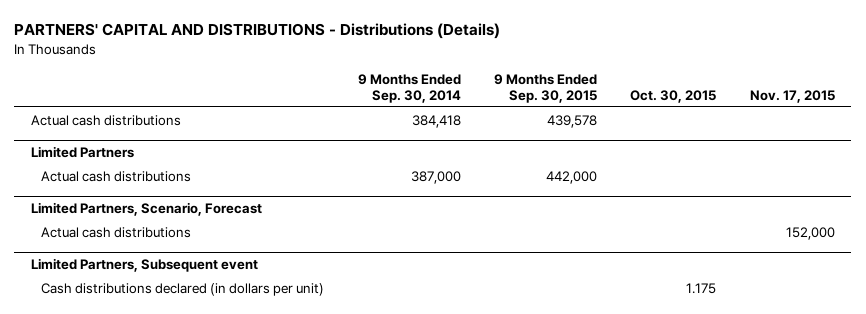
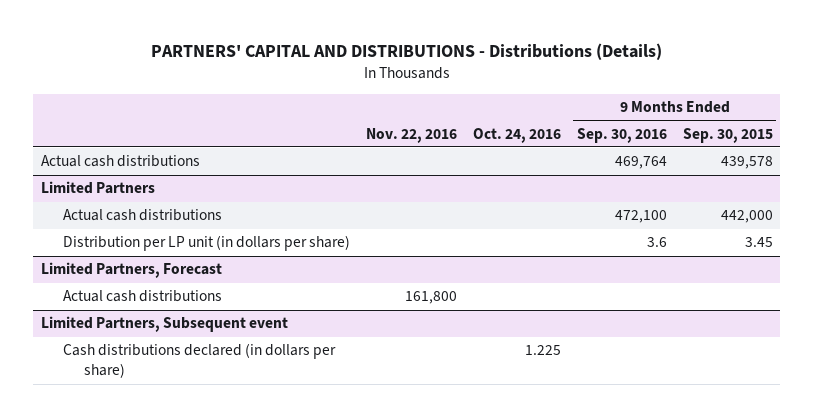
- | 9 Months Ended Sep. 30, 2014 | 9 Months Ended Sep. 30, 2015 | Oct. 30, 2015 | Nov. 17, 2015
+ | Nov. 22, 2016 | Oct. 24, 2016 | 9 Months Ended Sep. 30, 2016 | 9 Months Ended Sep. 30, 2015
- Limited Partners, Scenario, Forecast
@ Limited Partners
+ Distribution per LP unit (in dollars per share) | | | 3.6 | 3.45
+ Limited Partners, Forecast
@ Limited Partners, Subsequent event
- Cash distributions declared (in dollars per unit) | | | 1.175 |
+ Cash distributions declared (in dollars per share) | | 1.225 | |

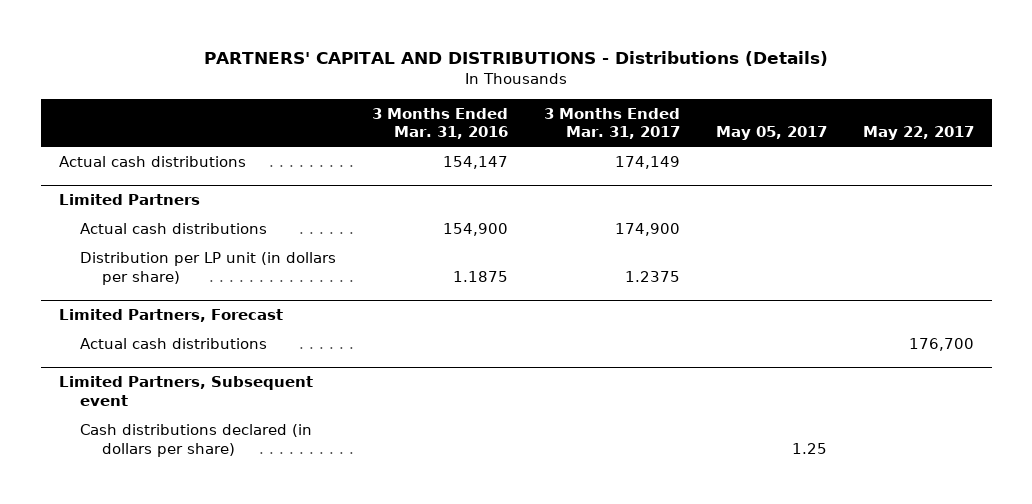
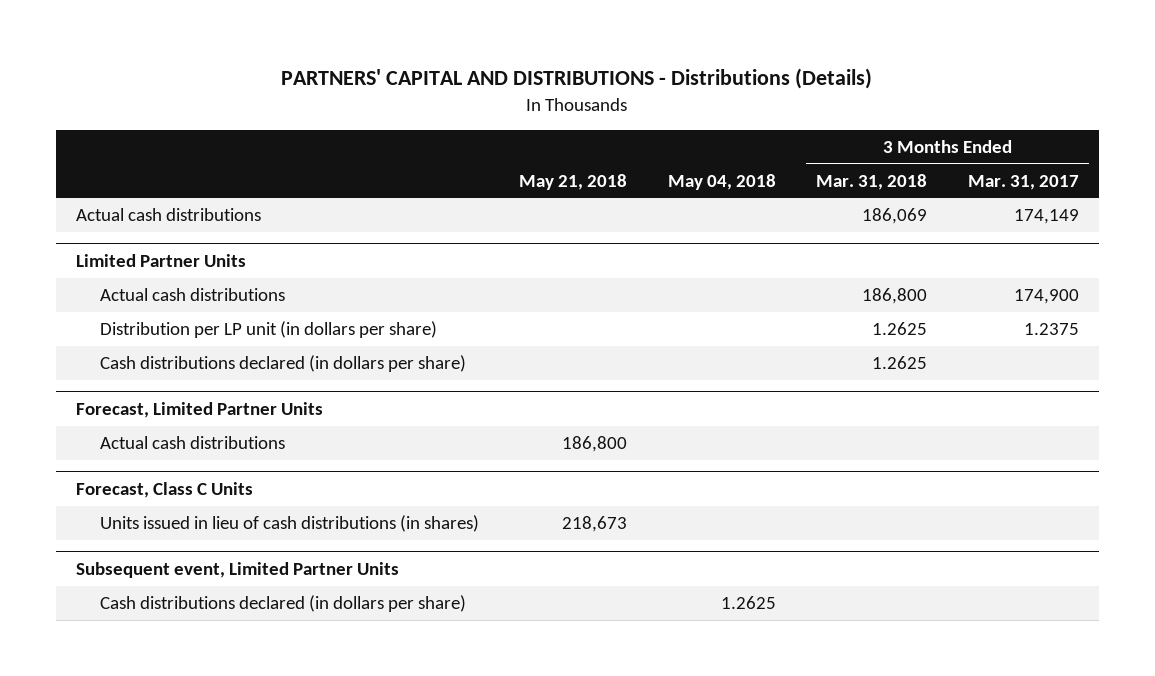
- | 3 Months Ended Mar. 31, 2016 | 3 Months Ended Mar. 31, 2017 | May 05, 2017 | May 22, 2017
+ | May 21, 2018 | May 04, 2018 | 3 Months Ended Mar. 31, 2018 | 3 Months Ended Mar. 31, 2017
- Limited Partners
+ Limited Partner Units
- Limited Partners, Forecast
+ Cash distributions declared (in dollars per share) | | | 1.2625 |
+ Forecast, Limited Partner Units
- Limited Partners, Subsequent event
+ Forecast, Class C Units
+ Units issued in lieu of cash distributions (in shares) | 218,673 | | |
+ Subsequent event, Limited Partner Units

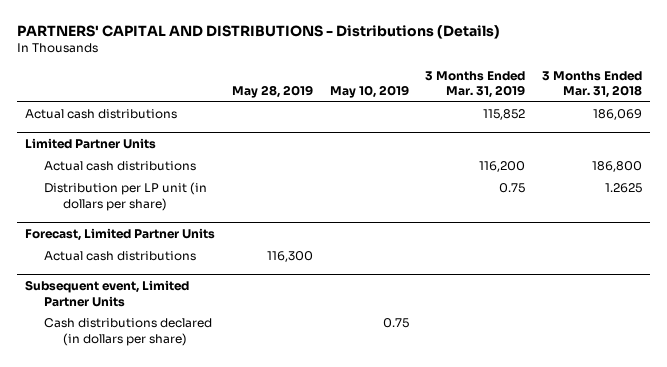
- | May 21, 2018 | May 04, 2018 | 3 Months Ended Mar. 31, 2018 | 3 Months Ended Mar. 31, 2017
+ | May 28, 2019 | May 10, 2019 | 3 Months Ended Mar. 31, 2019 | 3 Months Ended Mar. 31, 2018
@ Limited Partner Units
- Cash distributions declared (in dollars per share) | | | 1.2625 |
- Forecast, Class C Units
- Units issued in lieu of cash distributions (in shares) | 218,673 | | |

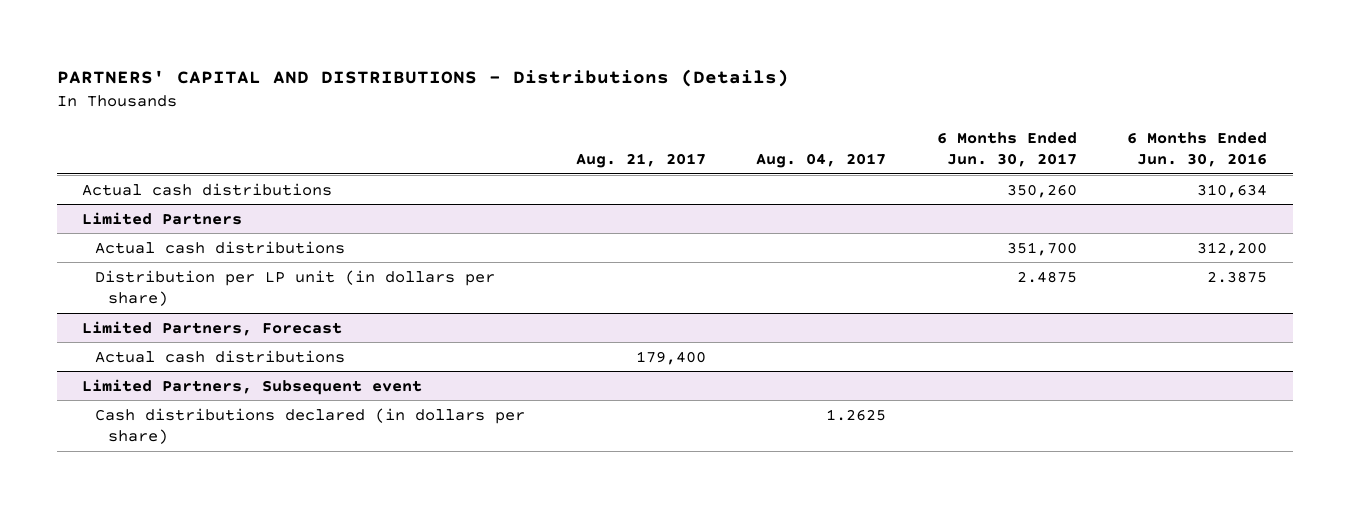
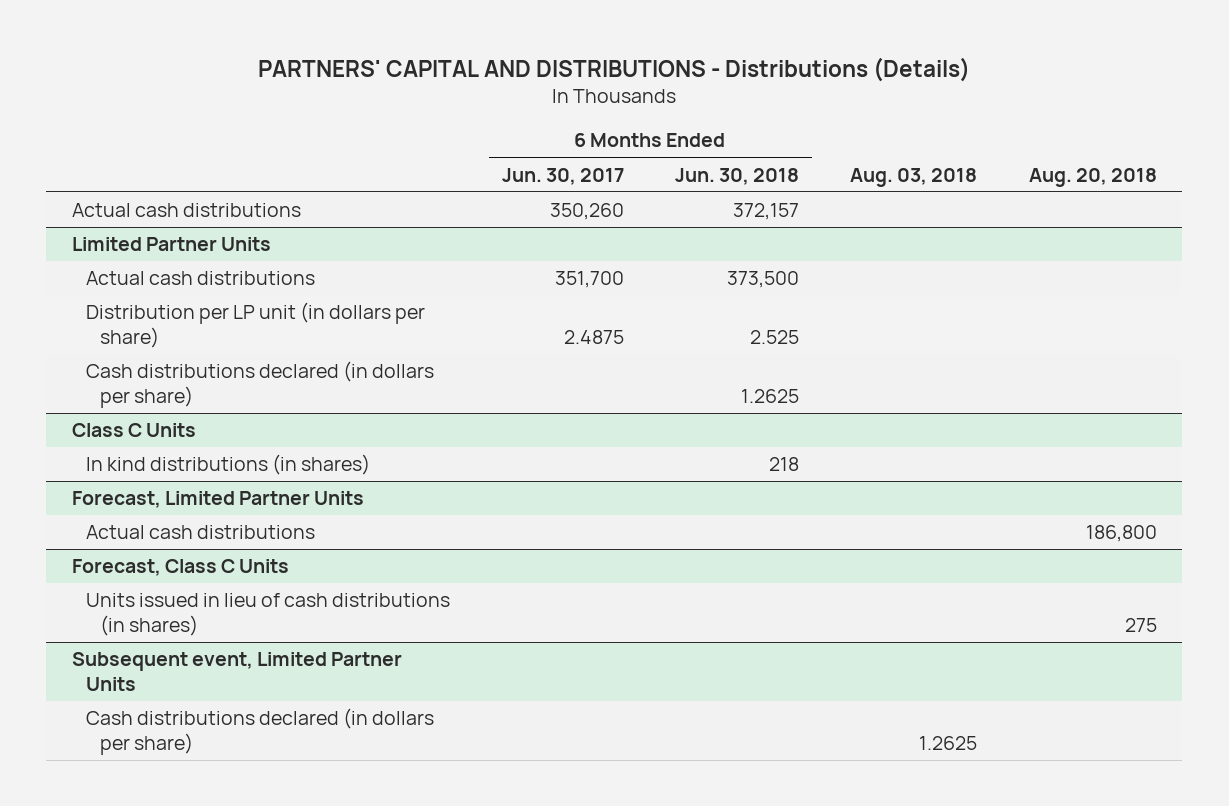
- | Aug. 21, 2017 | Aug. 04, 2017 | 6 Months Ended Jun. 30, 2017 | 6 Months Ended Jun. 30, 2016
+ | 6 Months Ended Jun. 30, 2017 | 6 Months Ended Jun. 30, 2018 | Aug. 03, 2018 | Aug. 20, 2018
- Limited Partners
+ Limited Partner Units
- Limited Partners, Forecast
+ Cash distributions declared (in dollars per share) | | 1.2625 | |
+ Class C Units
+ In kind distributions (in shares) | | 218 | |
+ Forecast, Limited Partner Units
- Limited Partners, Subsequent event
+ Forecast, Class C Units
+ Units issued in lieu of cash distributions (in shares) | | | | 275
+ Subsequent event, Limited Partner Units

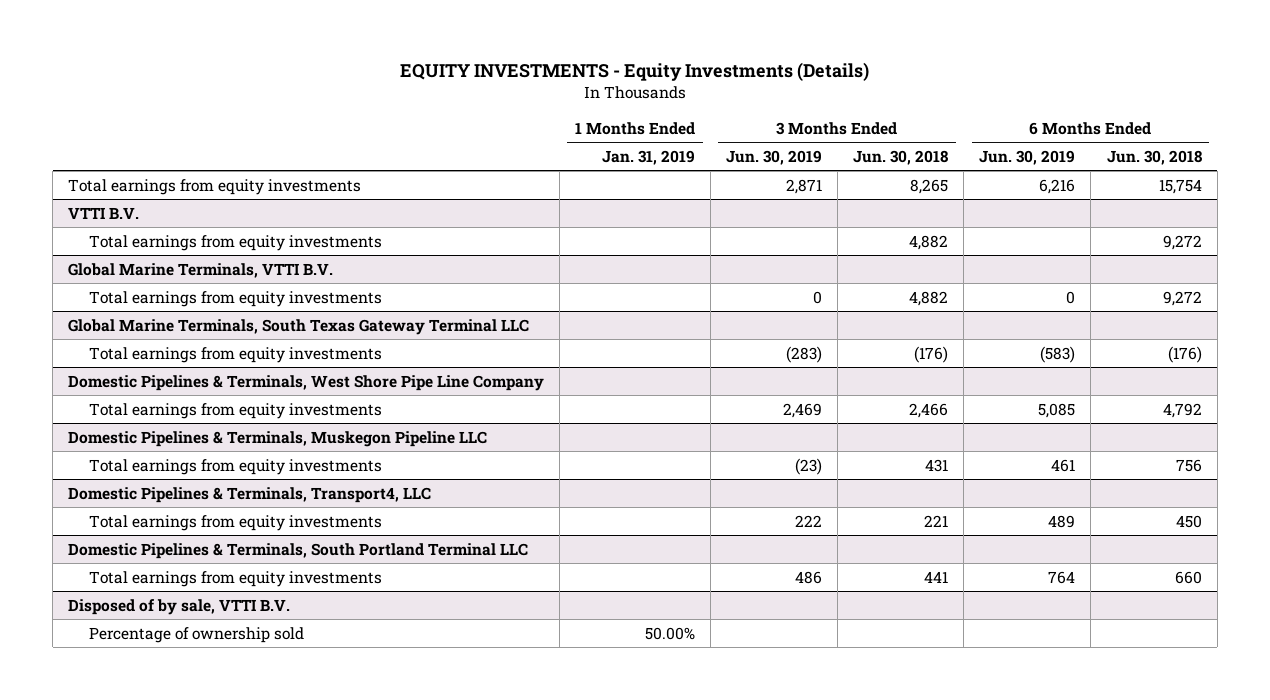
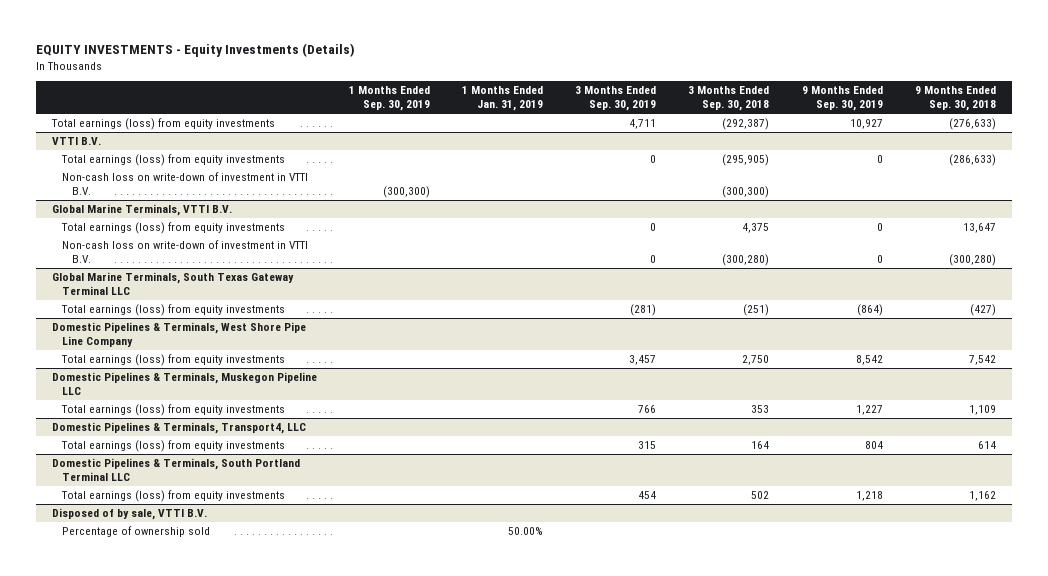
- | 1 Months Ended Jan. 31, 2019 | 3 Months Ended Jun. 30, 2019 | 3 Months Ended Jun. 30, 2018 | 6 Months Ended Jun. 30, 2019 | 6 Months Ended Jun. 30, 2018
+ | 1 Months Ended Sep. 30, 2019 | 1 Months Ended Jan. 31, 2019 | 3 Months Ended Sep. 30, 2019 | 3 Months Ended Sep. 30, 2018 | 9 Months Ended Sep. 30, 2019 | 9 Months Ended Sep. 30, 2018
- Total earnings from equity investments | | 2,871 | 8,265 | 6,216 | 15,754
+ Total earnings (loss) from equity investments | | | 4,711 | (292,387) | 10,927 | (276,633)
@ VTTI B.V.
- Total earnings from equity investments | | | 4,882 | | 9,272
+ Total earnings (loss) from equity investments | | | 0 | (295,905) | 0 | (286,633)
+ Non-cash loss on write-down of investment in VTTI B.V. | (300,300) | | | (300,300) | |
@ Global Marine Terminals, VTTI B.V.
- Total earnings from equity investments | | 0 | 4,882 | 0 | 9,272
+ Total earnings (loss) from equity investments | | | 0 | 4,375 | 0 | 13,647
+ Non-cash loss on write-down of investment in VTTI B.V. | | | 0 | (300,280) | 0 | (300,280)
@ Global Marine Terminals, South Texas Gateway Terminal LLC
- Total earnings from equity investments | | (283) | (176) | (583) | (176)
+ Total earnings (loss) from equity investments | | | (281) | (251) | (864) | (427)
@ Domestic Pipelines & Terminals, West Shore Pipe Line Company
- Total earnings from equity investments | | 2,469 | 2,466 | 5,085 | 4,792
+ Total earnings (loss) from equity investments | | | 3,457 | 2,750 | 8,542 | 7,542
@ Domestic Pipelines & Terminals, Muskegon Pipeline LLC
- Total earnings from equity investments | | (23) | 431 | 461 | 756
+ Total earnings (loss) from equity investments | | | 766 | 353 | 1,227 | 1,109
@ Domestic Pipelines & Terminals, Transport4, LLC
- Total earnings from equity investments | | 222 | 221 | 489 | 450
+ Total earnings (loss) from equity investments | | | 315 | 164 | 804 | 614
@ Domestic Pipelines & Terminals, South Portland Terminal LLC
- Total earnings from equity investments | | 486 | 441 | 764 | 660
+ Total earnings (loss) from equity investments | | | 454 | 502 | 1,218 | 1,162

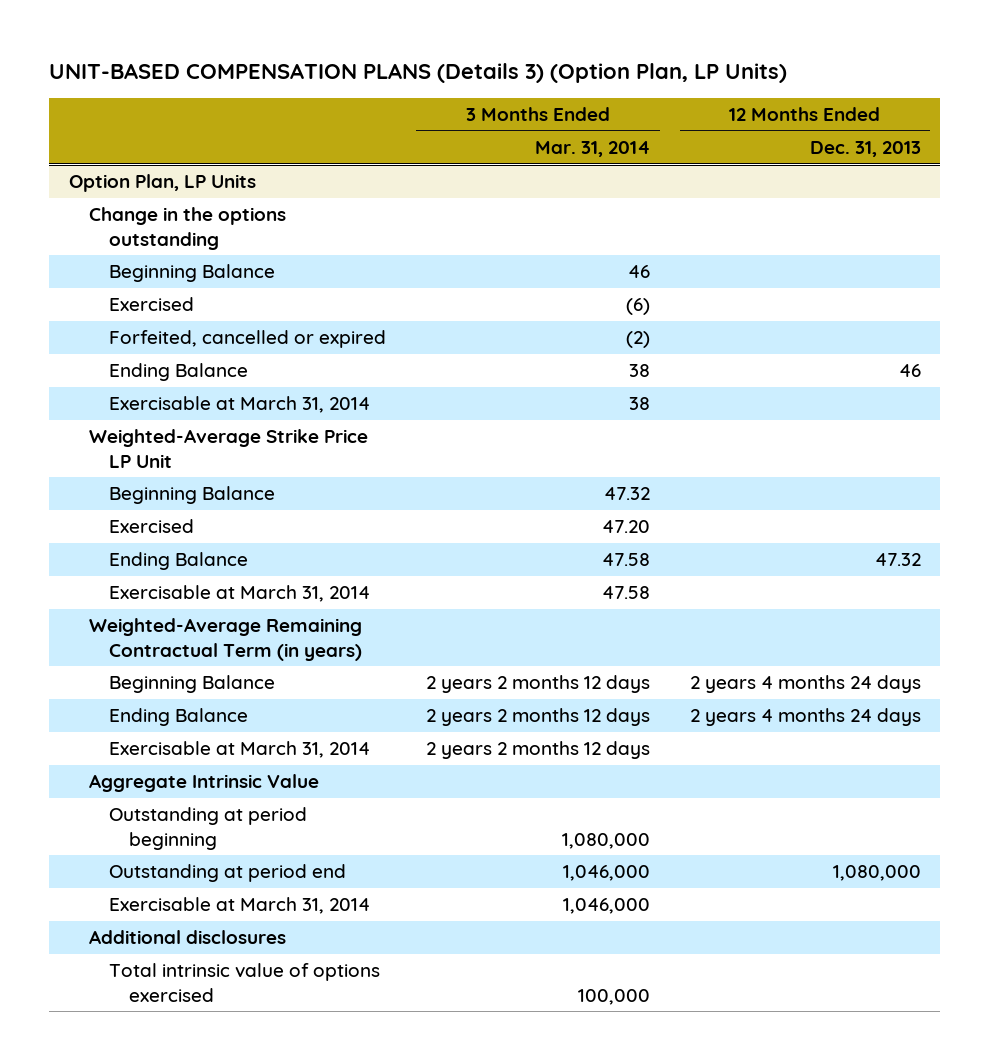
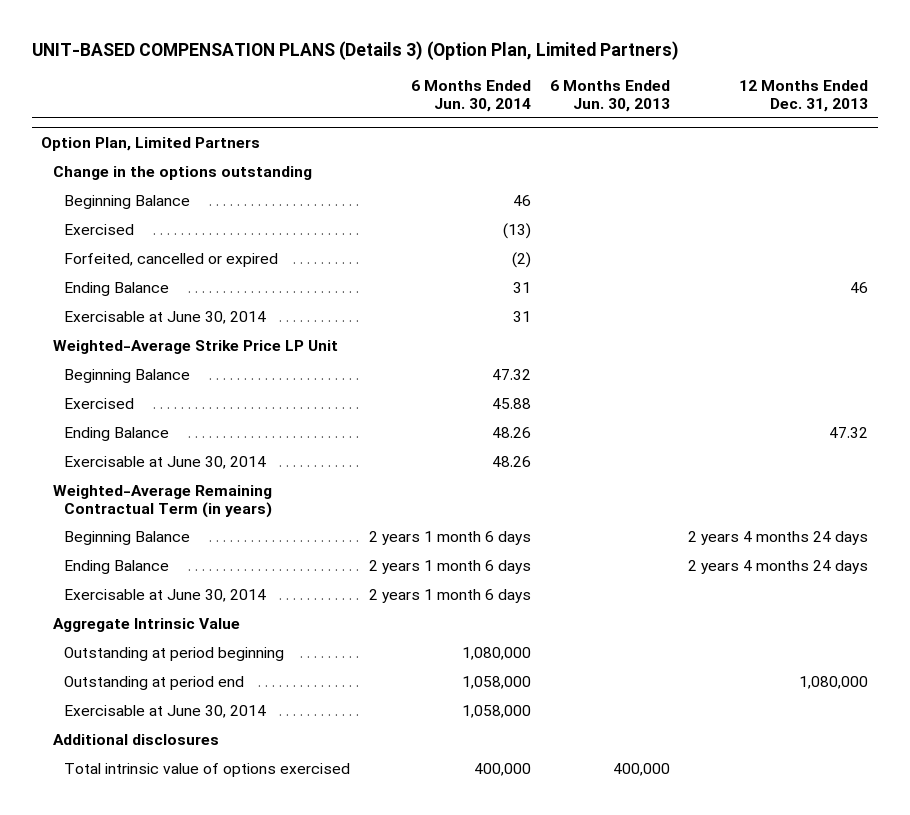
- UNIT-BASED COMPENSATION PLANS (Details 3) (Option Plan, LP Units)
+ UNIT-BASED COMPENSATION PLANS (Details 3) (Option Plan, Limited Partners)
- | 3 Months Ended Mar. 31, 2014 | 12 Months Ended Dec. 31, 2013
+ | 6 Months Ended Jun. 30, 2014 | 6 Months Ended Jun. 30, 2013 | 12 Months Ended Dec. 31, 2013
- Option Plan, LP Units
+ Option Plan, Limited Partners
- Exercisable at March 31, 2014 | 38 |
+ Exercisable at June 30, 2014 | 31 | |
- Exercisable at March 31, 2014 | 47.58 |
+ Exercisable at June 30, 2014 | 48.26 | |
- Exercisable at March 31, 2014 | 2 years 2 months 12 days |
+ Exercisable at June 30, 2014 | 2 years 1 month 6 days | |
- Exercisable at March 31, 2014 | 1,046,000 |
+ Exercisable at June 30, 2014 | 1,058,000 | |

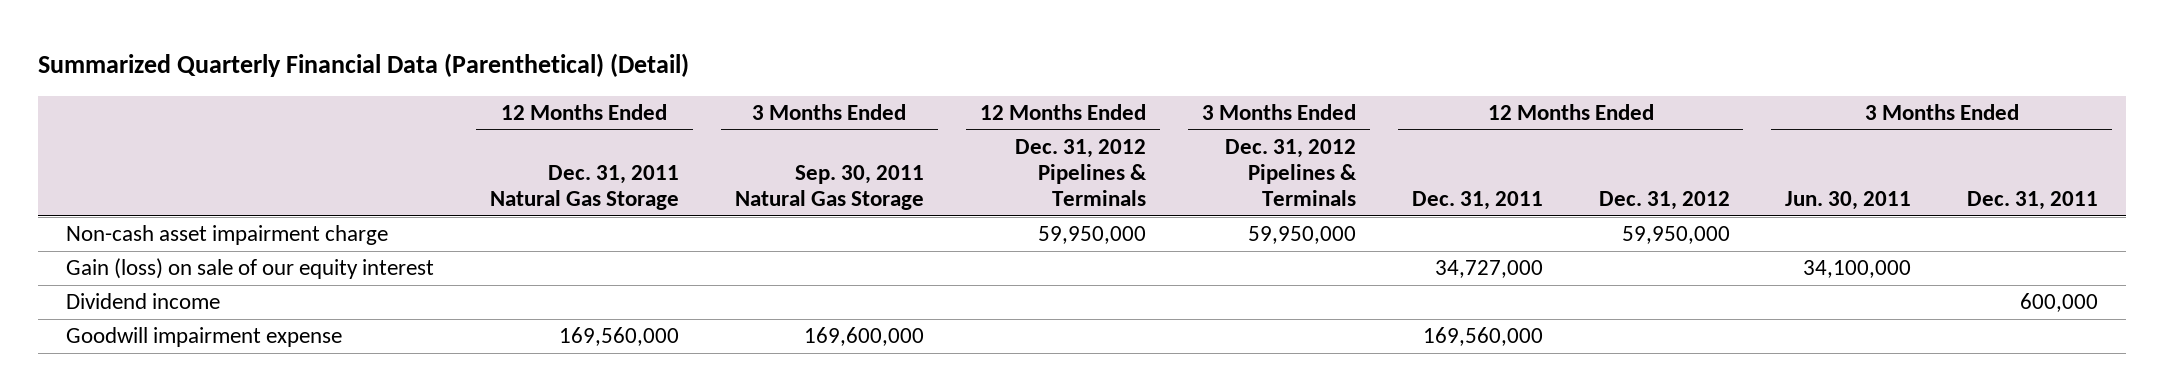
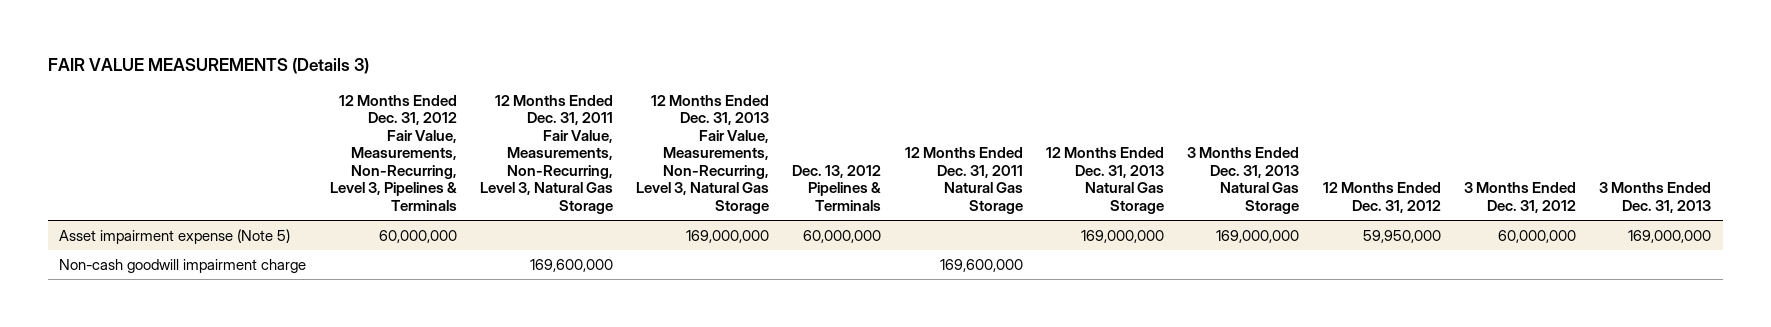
- Summarized Quarterly Financial Data (Parenthetical) (Detail)
+ FAIR VALUE MEASUREMENTS (Details 3)
- | 12 Months Ended Dec. 31, 2011 Natural Gas Storage | 3 Months Ended Sep. 30, 2011 Natural Gas Storage | 12 Months Ended Dec. 31, 2012 Pipelines & Terminals | 3 Months Ended Dec. 31, 2012 Pipelines & Terminals | 12 Months Ended Dec. 31, 2011 | 12 Months Ended Dec. 31, 2012 | 3 Months Ended Jun. 30, 2011 | 3 Months Ended Dec. 31, 2011
+ | 12 Months Ended Dec. 31, 2012 Fair Value, Measurements, Non-Recurring, Level 3, Pipelines & Terminals | 12 Months Ended Dec. 31, 2011 Fair Value, Measurements, Non-Recurring, Level 3, Natural Gas Storage | 12 Months Ended Dec. 31, 2013 Fair Value, Measurements, Non-Recurring, Level 3, Natural Gas Storage | Dec. 13, 2012 Pipelines & Terminals | 12 Months Ended Dec. 31, 2011 Natural Gas Storage | 12 Months Ended Dec. 31, 2013 Natural Gas Storage | 3 Months Ended Dec. 31, 2013 Natural Gas Storage | 12 Months Ended Dec. 31, 2012 | 3 Months Ended Dec. 31, 2012 | 3 Months Ended Dec. 31, 2013
- Non-cash asset impairment charge | | | 59,950,000 | 59,950,000 | | 59,950,000 | |
- Gain (loss) on sale of our equity interest | | | | | 34,727,000 | | 34,100,000 |
- Dividend income | | | | | | | | 600,000
- Goodwill impairment expense | 169,560,000 | 169,600,000 | | | 169,560,000 | | |
+ Asset impairment expense (Note 5) | 60,000,000 | | 169,000,000 | 60,000,000 | | 169,000,000 | 169,000,000 | 59,950,000 | 60,000,000 | 169,000,000
+ Non-cash goodwill impairment charge | | 169,600,000 | | | 169,600,000 | | | | |

